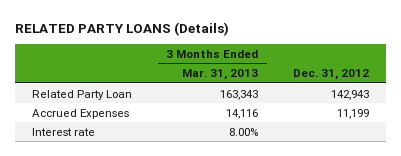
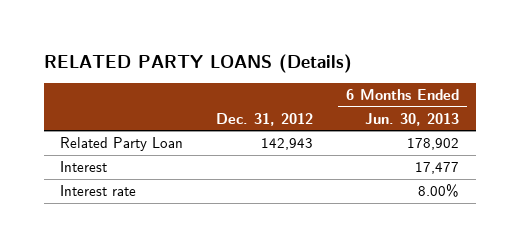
- | 3 Months Ended Mar. 31, 2013 | Dec. 31, 2012
+ | Dec. 31, 2012 | 6 Months Ended Jun. 30, 2013
- Accrued Expenses | 14,116 | 11,199
+ Interest | | 17,477

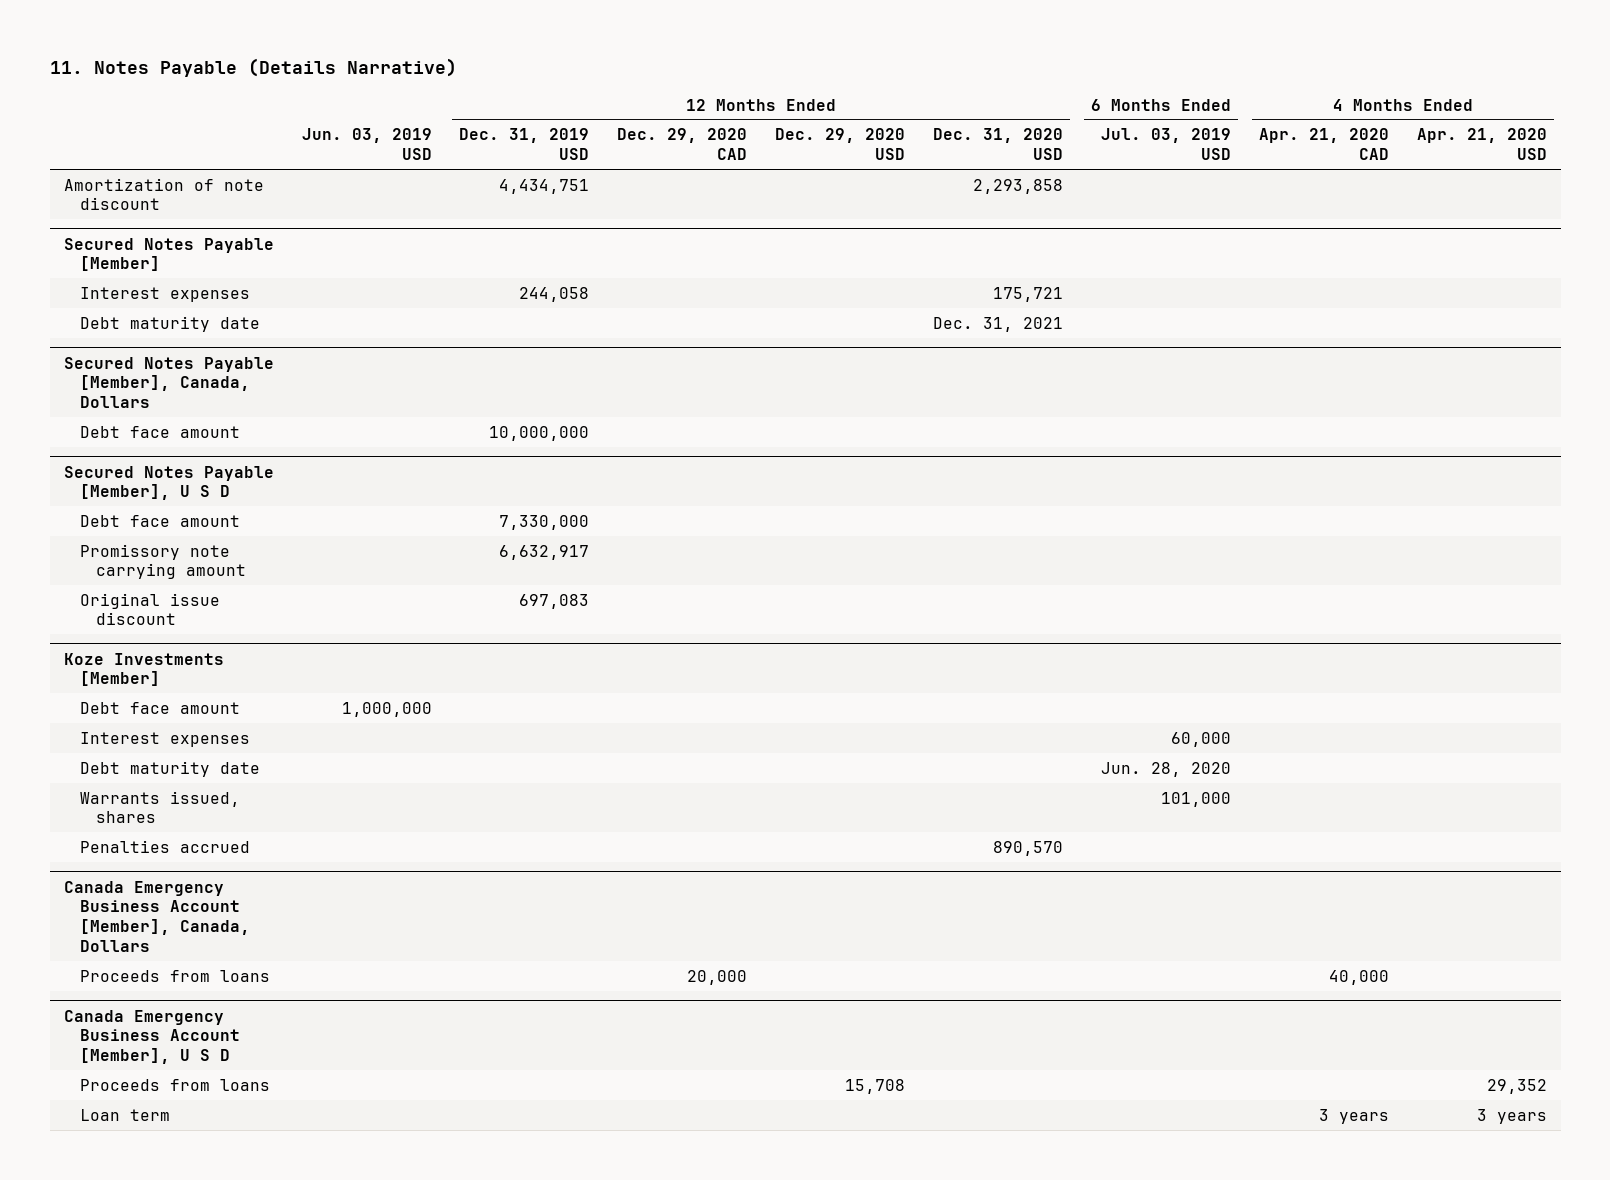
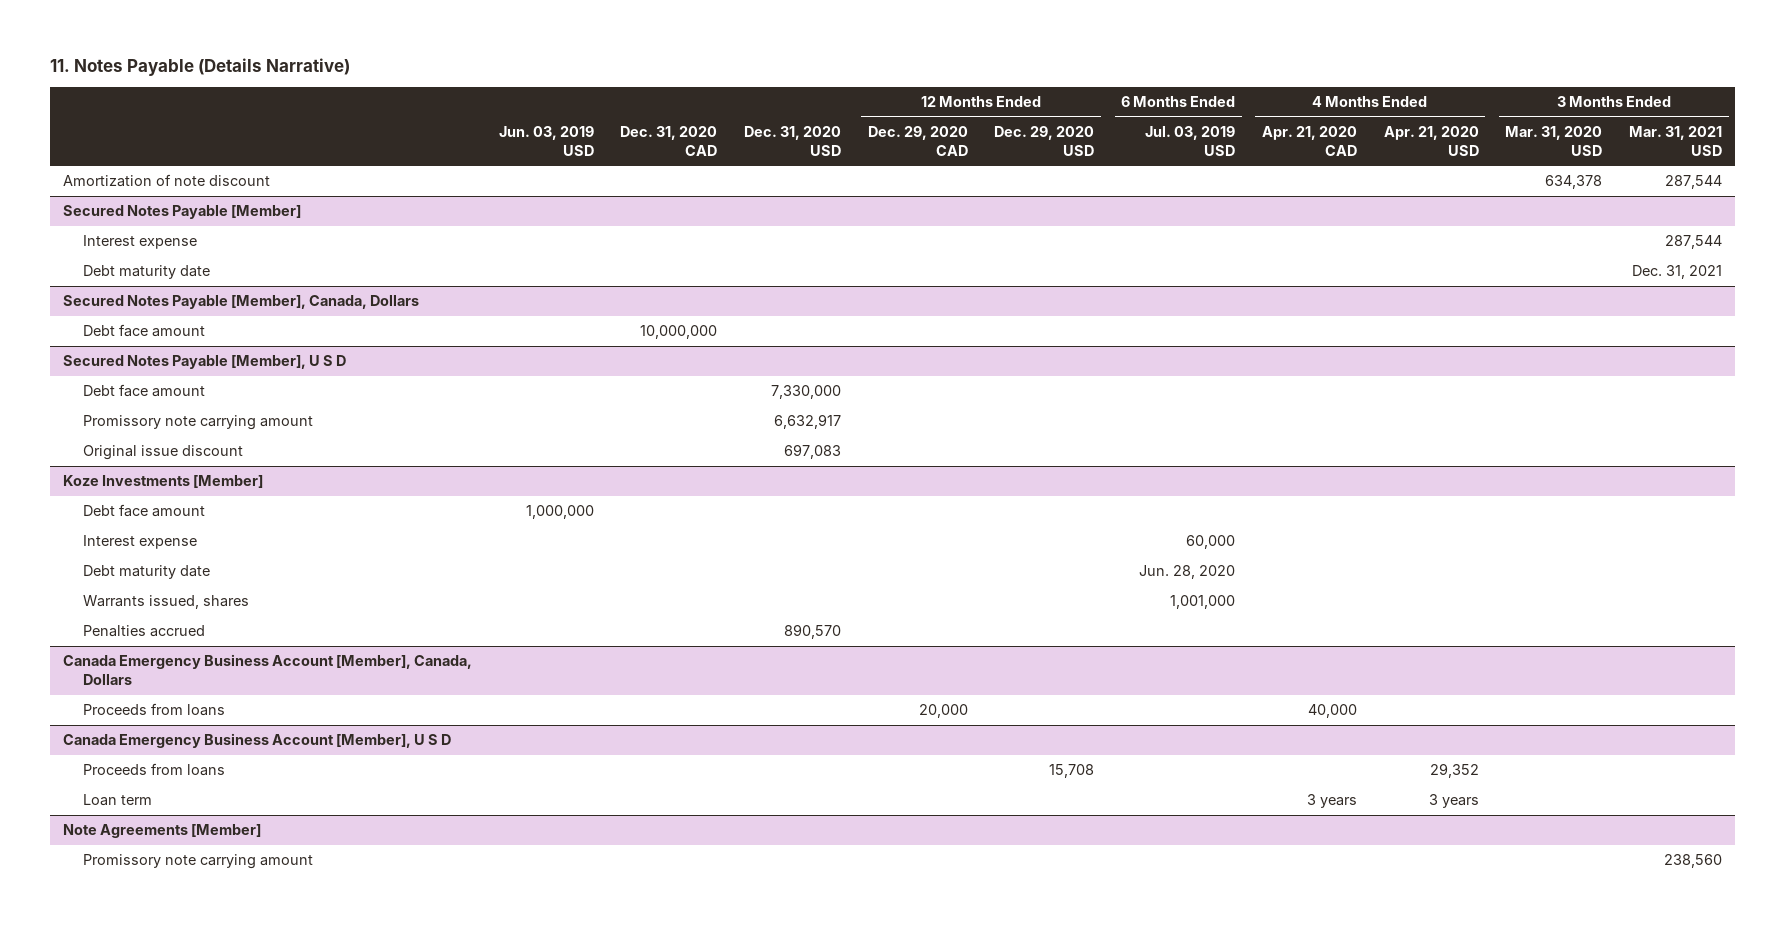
- | Jun. 03, 2019 USD | 12 Months Ended Dec. 31, 2019 USD | 12 Months Ended Dec. 29, 2020 CAD | 12 Months Ended Dec. 29, 2020 USD | 12 Months Ended Dec. 31, 2020 USD | 6 Months Ended Jul. 03, 2019 USD | 4 Months Ended Apr. 21, 2020 CAD | 4 Months Ended Apr. 21, 2020 USD
+ | Jun. 03, 2019 USD | Dec. 31, 2020 CAD | Dec. 31, 2020 USD | 12 Months Ended Dec. 29, 2020 CAD | 12 Months Ended Dec. 29, 2020 USD | 6 Months Ended Jul. 03, 2019 USD | 4 Months Ended Apr. 21, 2020 CAD | 4 Months Ended Apr. 21, 2020 USD | 3 Months Ended Mar. 31, 2020 USD | 3 Months Ended Mar. 31, 2021 USD
@ Secured Notes Payable [Member]
- Interest expenses | | 244,058 | | | 175,721 | | |
+ Interest expense | | | | | | | | | | 287,544
@ Koze Investments [Member]
- Interest expenses | | | | | | 60,000 | |
+ Interest expense | | | | | | 60,000 | | | |
- Warrants issued, shares | | | | | | 101,000 | |
+ Warrants issued, shares | | | | | | 1,001,000 | | | |
+ Note Agreements [Member]
+ Promissory note carrying amount | | | | | | | | | | 238,560

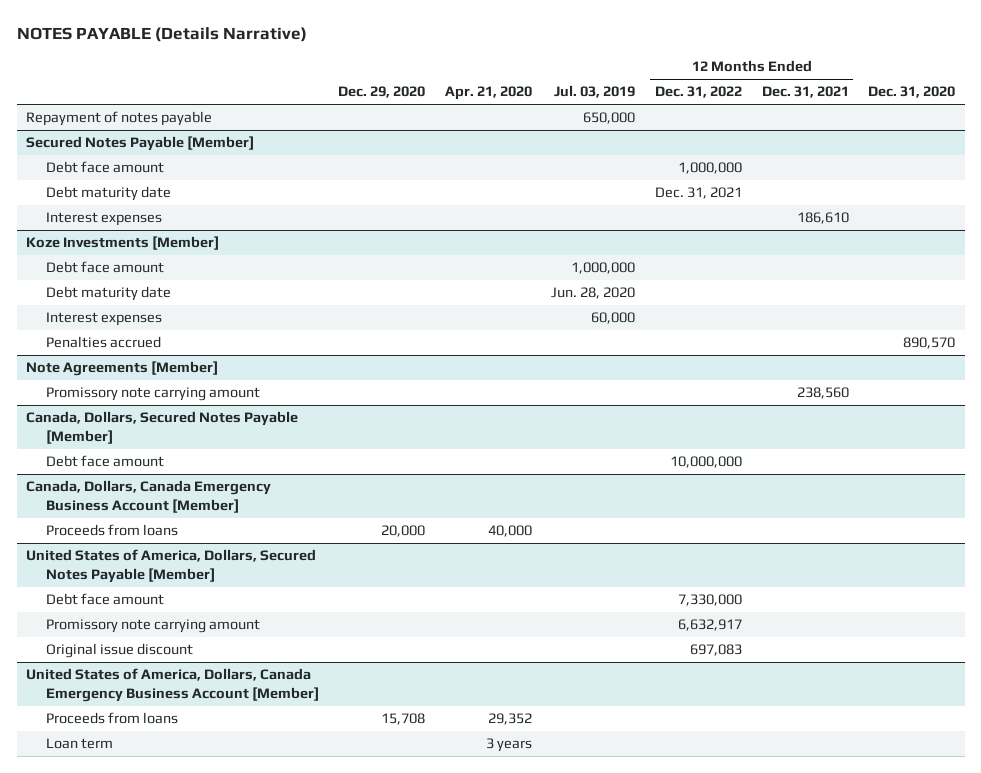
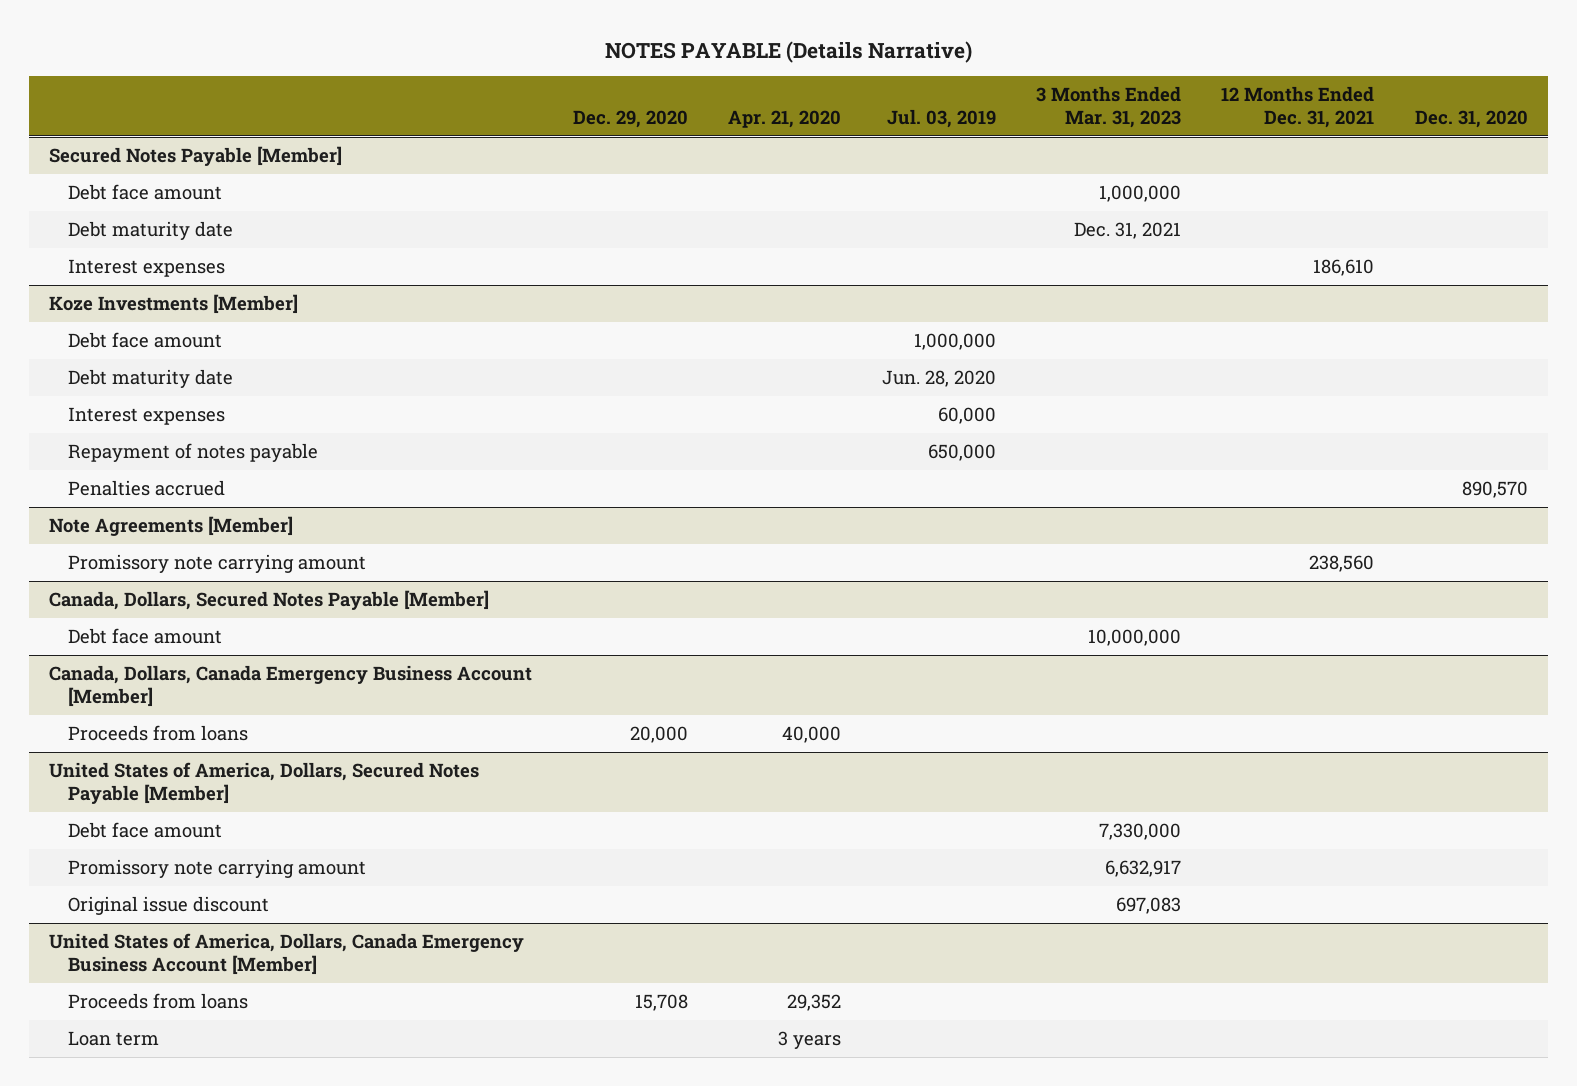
- | Dec. 29, 2020 | Apr. 21, 2020 | Jul. 03, 2019 | 12 Months Ended Dec. 31, 2022 | 12 Months Ended Dec. 31, 2021 | Dec. 31, 2020
+ | Dec. 29, 2020 | Apr. 21, 2020 | Jul. 03, 2019 | 3 Months Ended Mar. 31, 2023 | 12 Months Ended Dec. 31, 2021 | Dec. 31, 2020
- Repayment of notes payable | | | 650,000 | | |
@ Koze Investments [Member]
+ Repayment of notes payable | | | 650,000 | | |

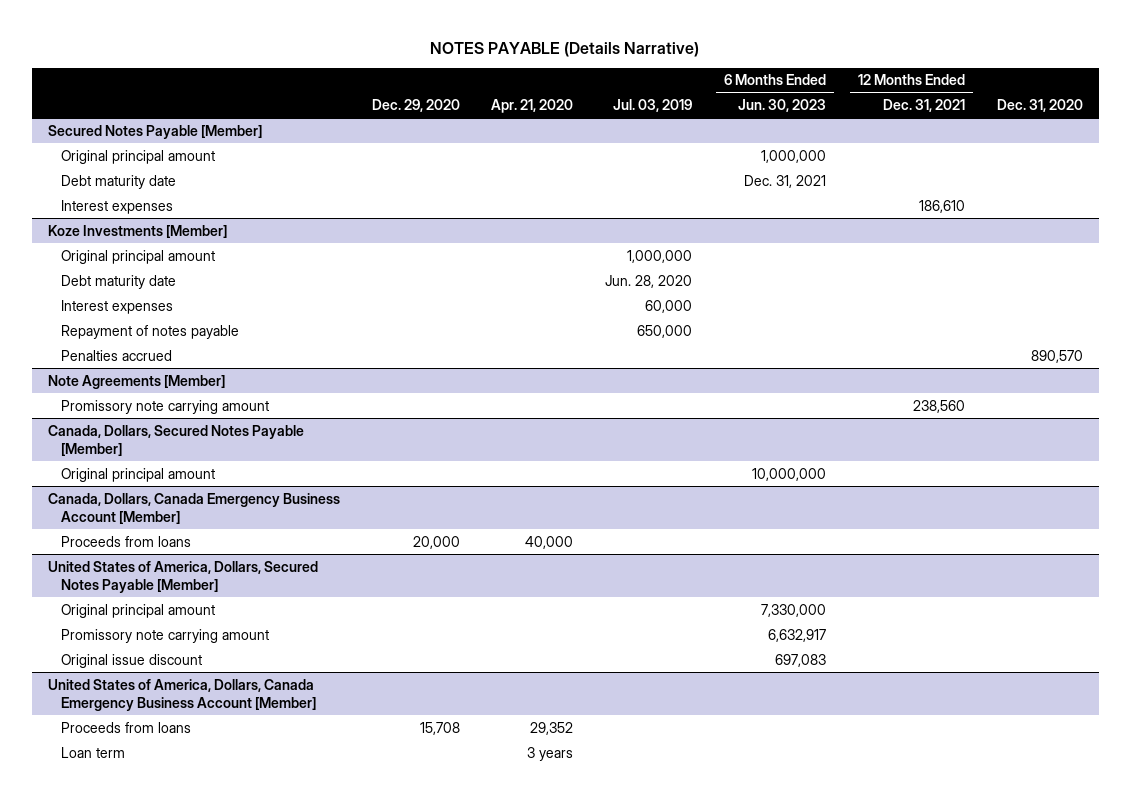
- | Dec. 29, 2020 | Apr. 21, 2020 | Jul. 03, 2019 | 3 Months Ended Mar. 31, 2023 | 12 Months Ended Dec. 31, 2021 | Dec. 31, 2020
+ | Dec. 29, 2020 | Apr. 21, 2020 | Jul. 03, 2019 | 6 Months Ended Jun. 30, 2023 | 12 Months Ended Dec. 31, 2021 | Dec. 31, 2020
@ Secured Notes Payable [Member]
- Debt face amount | | | | 1,000,000 | |
+ Original principal amount | | | | 1,000,000 | |
@ Koze Investments [Member]
- Debt face amount | | | 1,000,000 | | |
+ Original principal amount | | | 1,000,000 | | |
@ Canada, Dollars, Secured Notes Payable [Member]
- Debt face amount | | | | 10,000,000 | |
+ Original principal amount | | | | 10,000,000 | |
@ United States of America, Dollars, Secured Notes Payable [Member]
- Debt face amount | | | | 7,330,000 | |
+ Original principal amount | | | | 7,330,000 | |

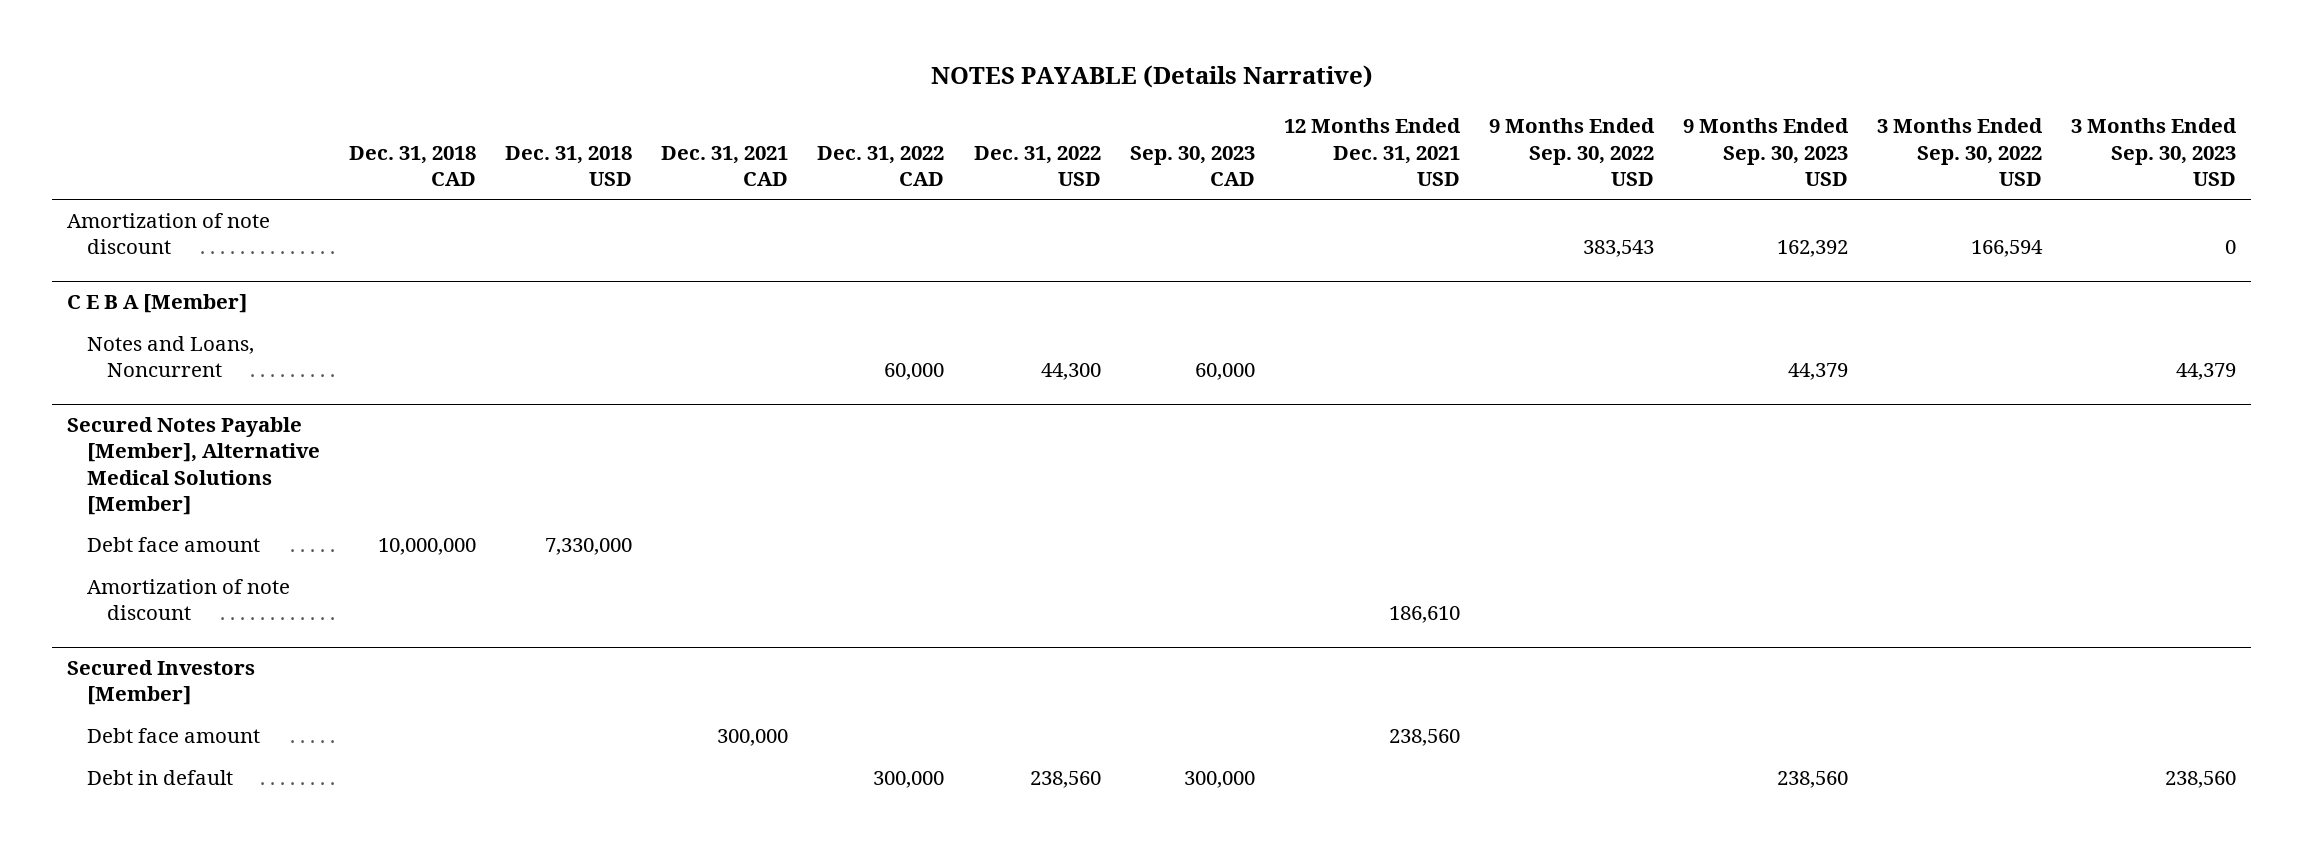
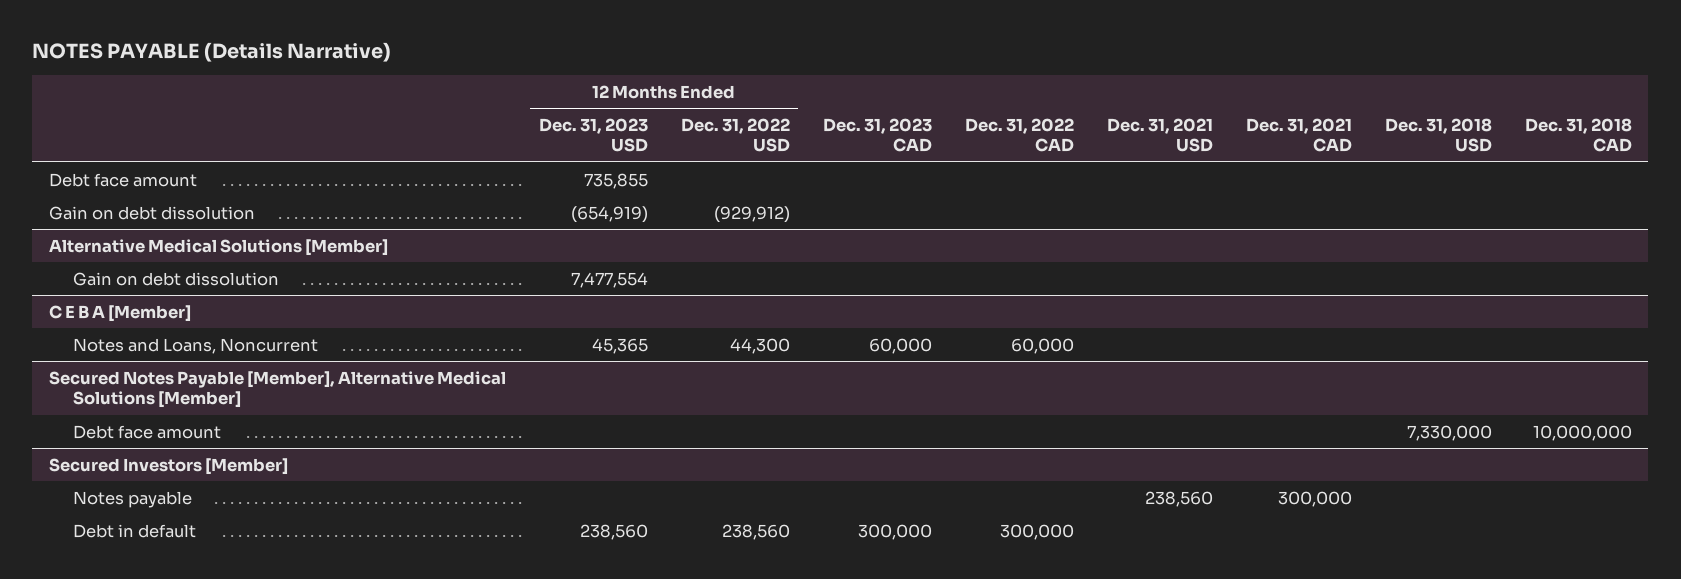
- | Dec. 31, 2018 CAD | Dec. 31, 2018 USD | Dec. 31, 2021 CAD | Dec. 31, 2022 CAD | Dec. 31, 2022 USD | Sep. 30, 2023 CAD | 12 Months Ended Dec. 31, 2021 USD | 9 Months Ended Sep. 30, 2022 USD | 9 Months Ended Sep. 30, 2023 USD | 3 Months Ended Sep. 30, 2022 USD | 3 Months Ended Sep. 30, 2023 USD
+ | 12 Months Ended Dec. 31, 2023 USD | 12 Months Ended Dec. 31, 2022 USD | Dec. 31, 2023 CAD | Dec. 31, 2022 CAD | Dec. 31, 2021 USD | Dec. 31, 2021 CAD | Dec. 31, 2018 USD | Dec. 31, 2018 CAD
- Amortization of note discount | | | | | | | | 383,543 | 162,392 | 166,594 | 0
+ Debt face amount | 735,855 | | | | | | |
+ Gain on debt dissolution | (654,919) | (929,912) | | | | | |
+ Alternative Medical Solutions [Member]
+ Gain on debt dissolution | 7,477,554 | | | | | | |
@ Secured Notes Payable [Member], Alternative Medical Solutions [Member]
- Amortization of note discount | | | | | | | 186,610 | | | |
@ Secured Investors [Member]
- Debt face amount | | | 300,000 | | | | 238,560 | | | |
+ Notes payable | | | | | 238,560 | 300,000 | |

